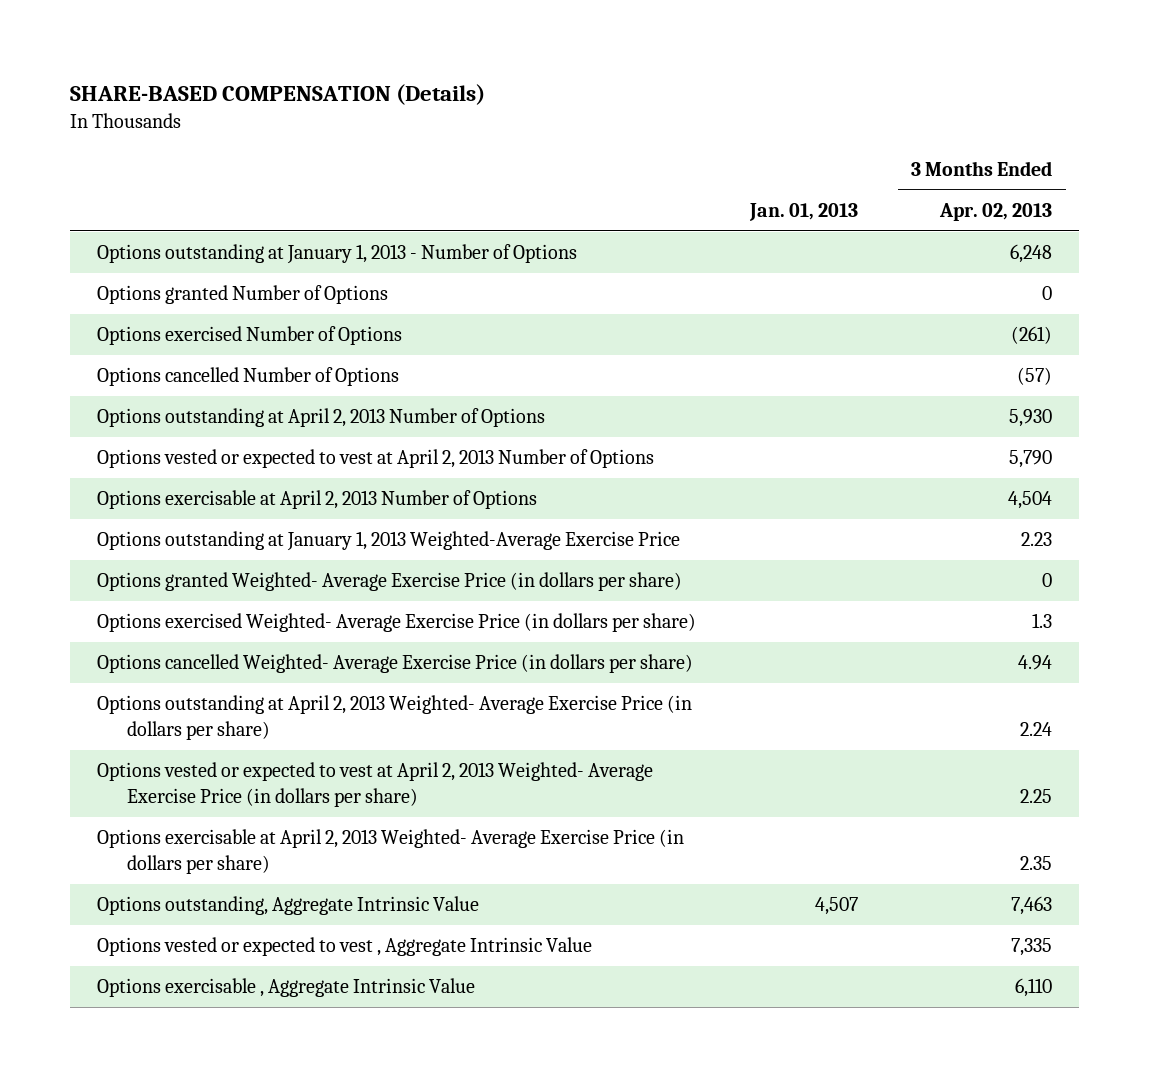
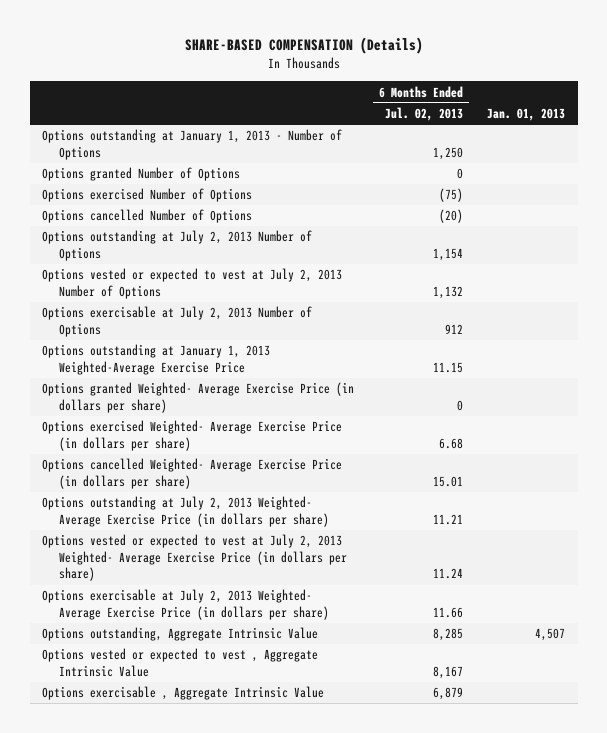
- | Jan. 01, 2013 | 3 Months Ended Apr. 02, 2013
+ | 6 Months Ended Jul. 02, 2013 | Jan. 01, 2013
- Options outstanding at April 2, 2013 Number of Options | | 5,930
- Options vested or expected to vest at April 2, 2013 Number of Options | | 5,790
- Options exercisable at April 2, 2013 Number of Options | | 4,504
+ Options outstanding at July 2, 2013 Number of Options | 1,154 |
+ Options vested or expected to vest at July 2, 2013 Number of Options | 1,132 |
+ Options exercisable at July 2, 2013 Number of Options | 912 |
- Options outstanding at April 2, 2013 Weighted- Average Exercise Price (in dollars per share) | | 2.24
- Options vested or expected to vest at April 2, 2013 Weighted- Average Exercise Price (in dollars per share) | | 2.25
- Options exercisable at April 2, 2013 Weighted- Average Exercise Price (in dollars per share) | | 2.35
+ Options outstanding at July 2, 2013 Weighted- Average Exercise Price (in dollars per share) | 11.21 |
+ Options vested or expected to vest at July 2, 2013 Weighted- Average Exercise Price (in dollars per share) | 11.24 |
+ Options exercisable at July 2, 2013 Weighted- Average Exercise Price (in dollars per share) | 11.66 |

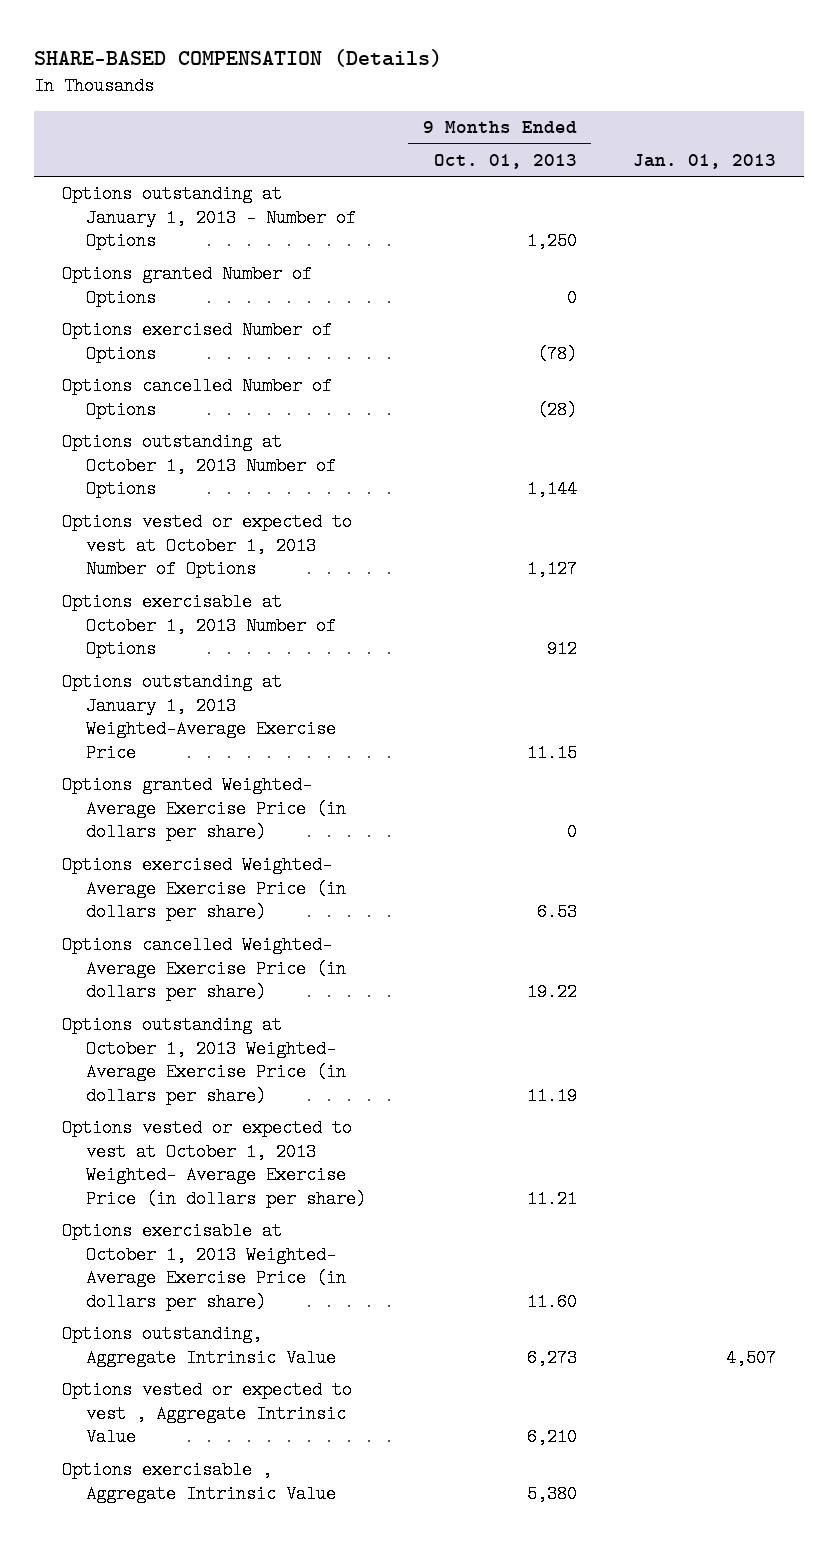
- | 6 Months Ended Jul. 02, 2013 | Jan. 01, 2013
+ | 9 Months Ended Oct. 01, 2013 | Jan. 01, 2013
- Options outstanding at July 2, 2013 Number of Options | 1,154 |
- Options vested or expected to vest at July 2, 2013 Number of Options | 1,132 |
- Options exercisable at July 2, 2013 Number of Options | 912 |
+ Options outstanding at October 1, 2013 Number of Options | 1,144 |
+ Options vested or expected to vest at October 1, 2013 Number of Options | 1,127 |
+ Options exercisable at October 1, 2013 Number of Options | 912 |
- Options outstanding at July 2, 2013 Weighted- Average Exercise Price (in dollars per share) | 11.21 |
- Options vested or expected to vest at July 2, 2013 Weighted- Average Exercise Price (in dollars per share) | 11.24 |
- Options exercisable at July 2, 2013 Weighted- Average Exercise Price (in dollars per share) | 11.66 |
+ Options outstanding at October 1, 2013 Weighted- Average Exercise Price (in dollars per share) | 11.19 |
+ Options vested or expected to vest at October 1, 2013 Weighted- Average Exercise Price (in dollars per share) | 11.21 |
+ Options exercisable at October 1, 2013 Weighted- Average Exercise Price (in dollars per share) | 11.60 |

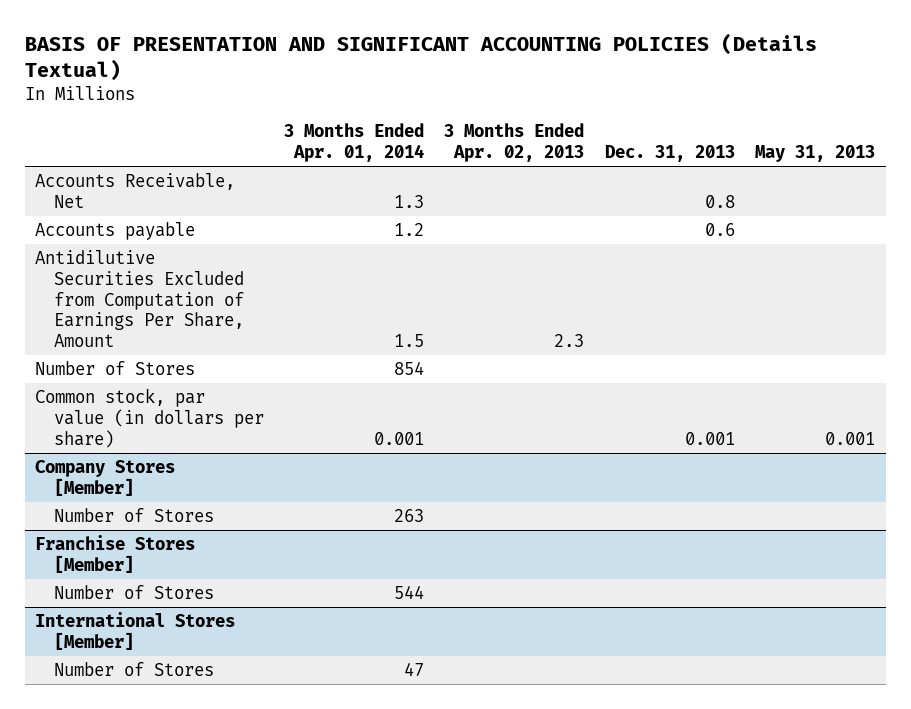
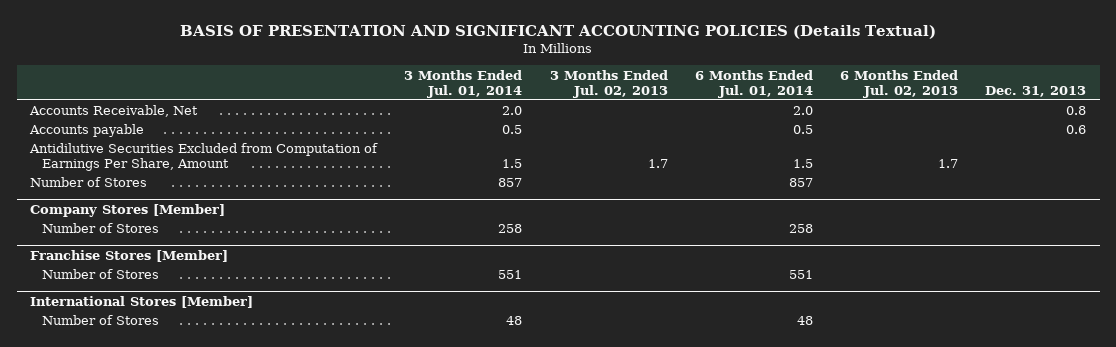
- | 3 Months Ended Apr. 01, 2014 | 3 Months Ended Apr. 02, 2013 | Dec. 31, 2013 | May 31, 2013
+ | 3 Months Ended Jul. 01, 2014 | 3 Months Ended Jul. 02, 2013 | 6 Months Ended Jul. 01, 2014 | 6 Months Ended Jul. 02, 2013 | Dec. 31, 2013
- Common stock, par value (in dollars per share) | 0.001 | | 0.001 | 0.001

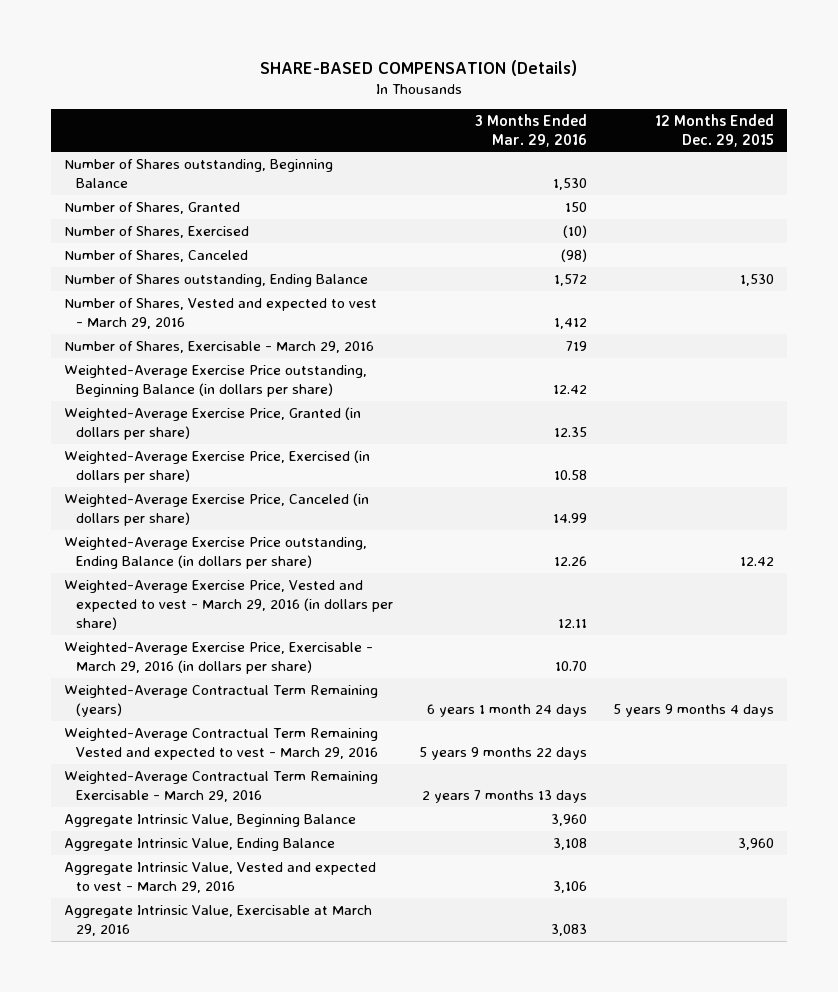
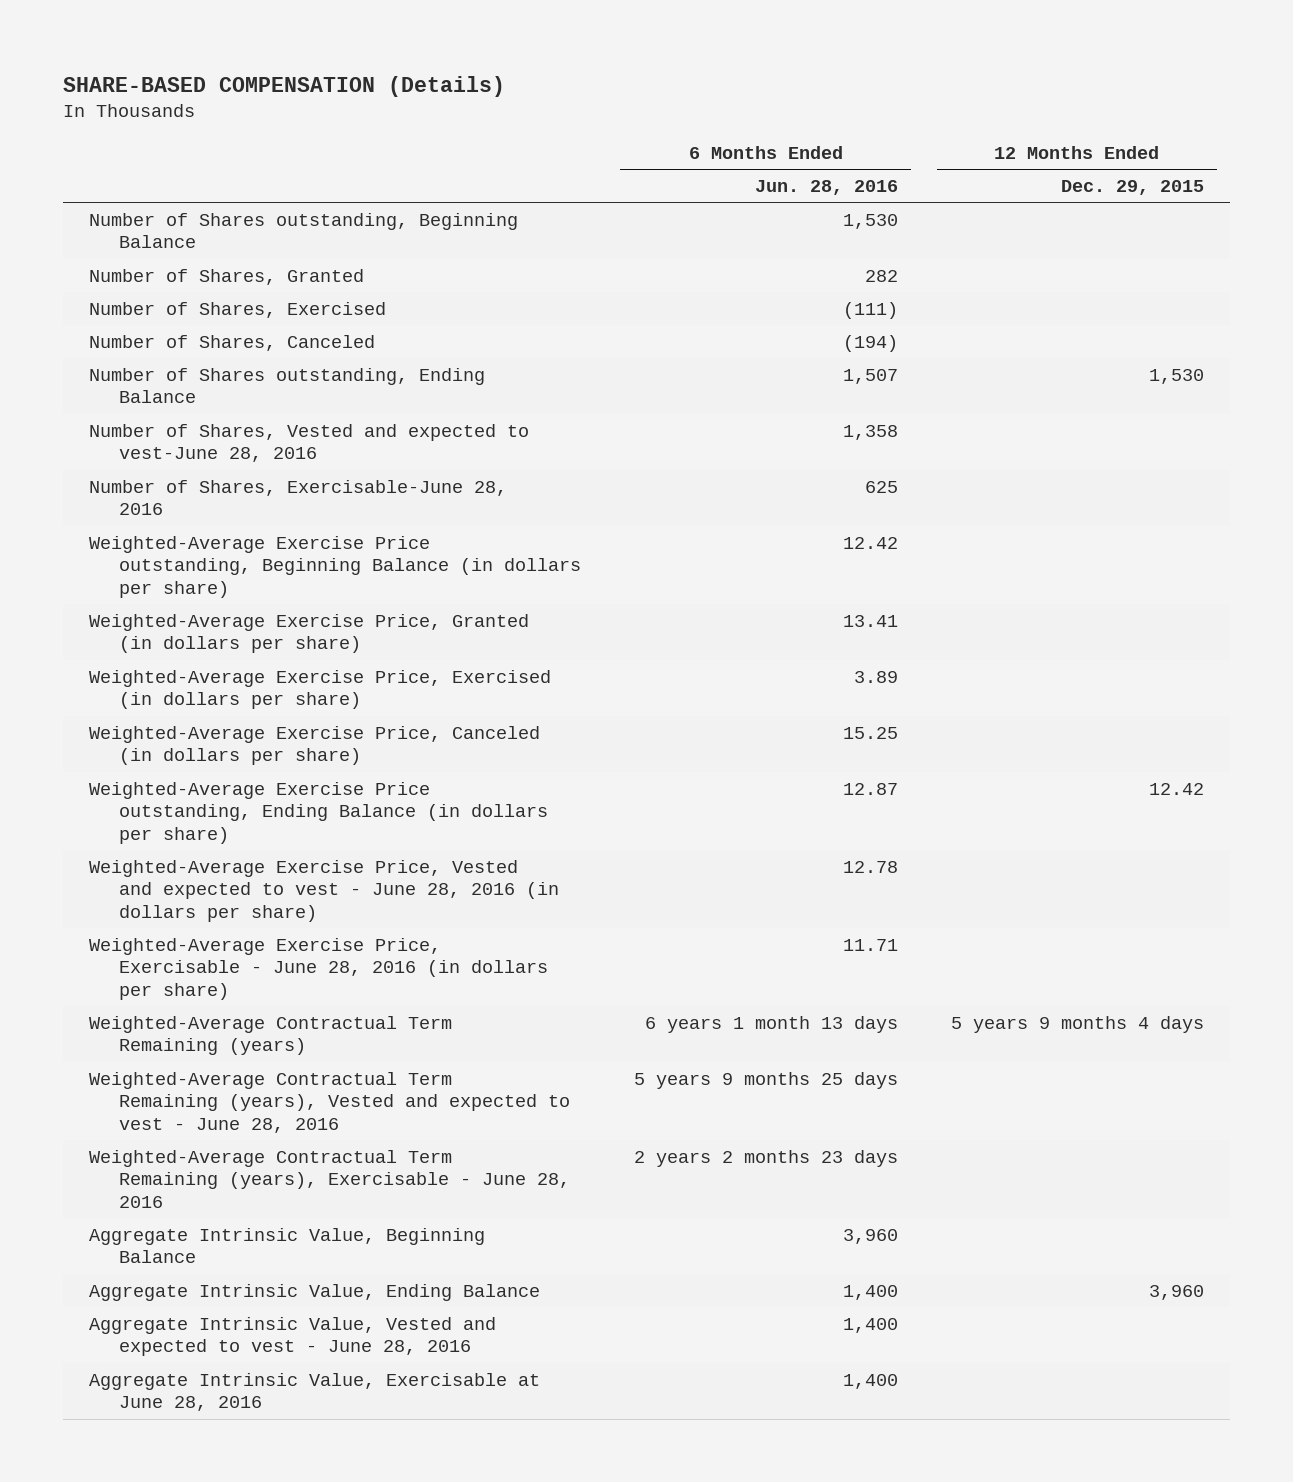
- | 3 Months Ended Mar. 29, 2016 | 12 Months Ended Dec. 29, 2015
+ | 6 Months Ended Jun. 28, 2016 | 12 Months Ended Dec. 29, 2015
- Number of Shares, Vested and expected to vest - March 29, 2016 | 1,412 |
- Number of Shares, Exercisable - March 29, 2016 | 719 |
+ Number of Shares, Vested and expected to vest-June 28, 2016 | 1,358 |
+ Number of Shares, Exercisable-June 28, 2016 | 625 |
- Weighted-Average Exercise Price, Vested and expected to vest - March 29, 2016 (in dollars per share) | 12.11 |
- Weighted-Average Exercise Price, Exercisable - March 29, 2016 (in dollars per share) | 10.70 |
+ Weighted-Average Exercise Price, Vested and expected to vest - June 28, 2016 (in dollars per share) | 12.78 |
+ Weighted-Average Exercise Price, Exercisable - June 28, 2016 (in dollars per share) | 11.71 |
- Weighted-Average Contractual Term Remaining Vested and expected to vest - March 29, 2016 | 5 years 9 months 22 days |
- Weighted-Average Contractual Term Remaining Exercisable - March 29, 2016 | 2 years 7 months 13 days |
+ Weighted-Average Contractual Term Remaining (years), Vested and expected to vest - June 28, 2016 | 5 years 9 months 25 days |
+ Weighted-Average Contractual Term Remaining (years), Exercisable - June 28, 2016 | 2 years 2 months 23 days |
- Aggregate Intrinsic Value, Vested and expected to vest - March 29, 2016 | 3,106 |
- Aggregate Intrinsic Value, Exercisable at March 29, 2016 | 3,083 |
+ Aggregate Intrinsic Value, Vested and expected to vest - June 28, 2016 | 1,400 |
+ Aggregate Intrinsic Value, Exercisable at June 28, 2016 | 1,400 |

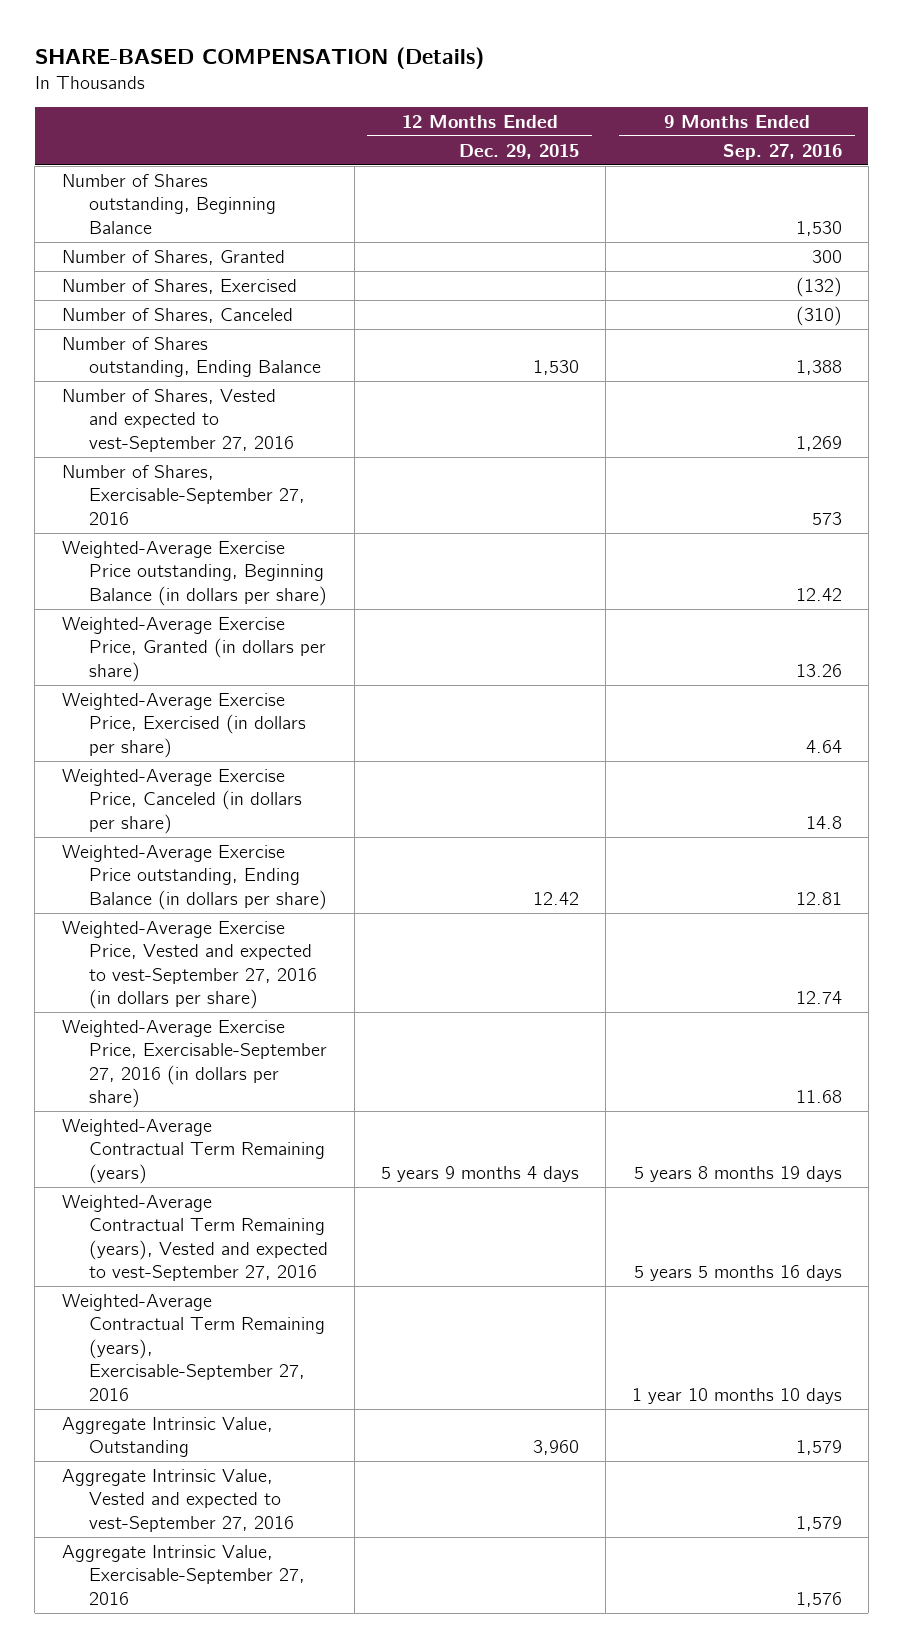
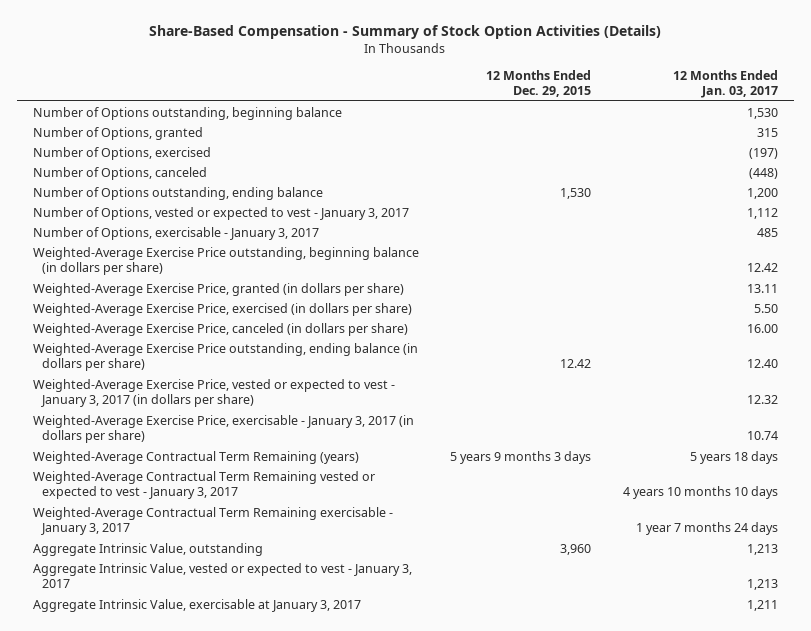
- SHARE-BASED COMPENSATION (Details)
+ Share-Based Compensation - Summary of Stock Option Activities (Details)
- | 12 Months Ended Dec. 29, 2015 | 9 Months Ended Sep. 27, 2016
+ | 12 Months Ended Dec. 29, 2015 | 12 Months Ended Jan. 03, 2017
- Number of Shares outstanding, Beginning Balance | | 1,530
- Number of Shares, Granted | | 300
- Number of Shares, Exercised | | (132)
- Number of Shares, Canceled | | (310)
- Number of Shares outstanding, Ending Balance | 1,530 | 1,388
- Number of Shares, Vested and expected to vest-September 27, 2016 | | 1,269
- Number of Shares, Exercisable-September 27, 2016 | | 573
- Weighted-Average Exercise Price outstanding, Beginning Balance (in dollars per share) | | 12.42
- Weighted-Average Exercise Price, Granted (in dollars per share) | | 13.26
- Weighted-Average Exercise Price, Exercised (in dollars per share) | | 4.64
- Weighted-Average Exercise Price, Canceled (in dollars per share) | | 14.8
- Weighted-Average Exercise Price outstanding, Ending Balance (in dollars per share) | 12.42 | 12.81
- Weighted-Average Exercise Price, Vested and expected to vest-September 27, 2016 (in dollars per share) | | 12.74
- Weighted-Average Exercise Price, Exercisable-September 27, 2016 (in dollars per share) | | 11.68
- Weighted-Average Contractual Term Remaining (years) | 5 years 9 months 4 days | 5 years 8 months 19 days
- Weighted-Average Contractual Term Remaining (years), Vested and expected to vest-September 27, 2016 | | 5 years 5 months 16 days
- Weighted-Average Contractual Term Remaining (years), Exercisable-September 27, 2016 | | 1 year 10 months 10 days
- Aggregate Intrinsic Value, Outstanding | 3,960 | 1,579
- Aggregate Intrinsic Value, Vested and expected to vest-September 27, 2016 | | 1,579
- Aggregate Intrinsic Value, Exercisable-September 27, 2016 | | 1,576
+ Number of Options outstanding, beginning balance | | 1,530
+ Number of Options, granted | | 315
+ Number of Options, exercised | | (197)
+ Number of Options, canceled | | (448)
+ Number of Options outstanding, ending balance | 1,530 | 1,200
+ Number of Options, vested or expected to vest - January 3, 2017 | | 1,112
+ Number of Options, exercisable - January 3, 2017 | | 485
+ Weighted-Average Exercise Price outstanding, beginning balance (in dollars per share) | | 12.42
+ Weighted-Average Exercise Price, granted (in dollars per share) | | 13.11
+ Weighted-Average Exercise Price, exercised (in dollars per share) | | 5.50
+ Weighted-Average Exercise Price, canceled (in dollars per share) | | 16.00
+ Weighted-Average Exercise Price outstanding, ending balance (in dollars per share) | 12.42 | 12.40
+ Weighted-Average Exercise Price, vested or expected to vest - January 3, 2017 (in dollars per share) | | 12.32
+ Weighted-Average Exercise Price, exercisable - January 3, 2017 (in dollars per share) | | 10.74
+ Weighted-Average Contractual Term Remaining (years) | 5 years 9 months 3 days | 5 years 18 days
+ Weighted-Average Contractual Term Remaining vested or expected to vest - January 3, 2017 | | 4 years 10 months 10 days
+ Weighted-Average Contractual Term Remaining exercisable - January 3, 2017 | | 1 year 7 months 24 days
+ Aggregate Intrinsic Value, outstanding | 3,960 | 1,213
+ Aggregate Intrinsic Value, vested or expected to vest - January 3, 2017 | | 1,213
+ Aggregate Intrinsic Value, exercisable at January 3, 2017 | | 1,211

